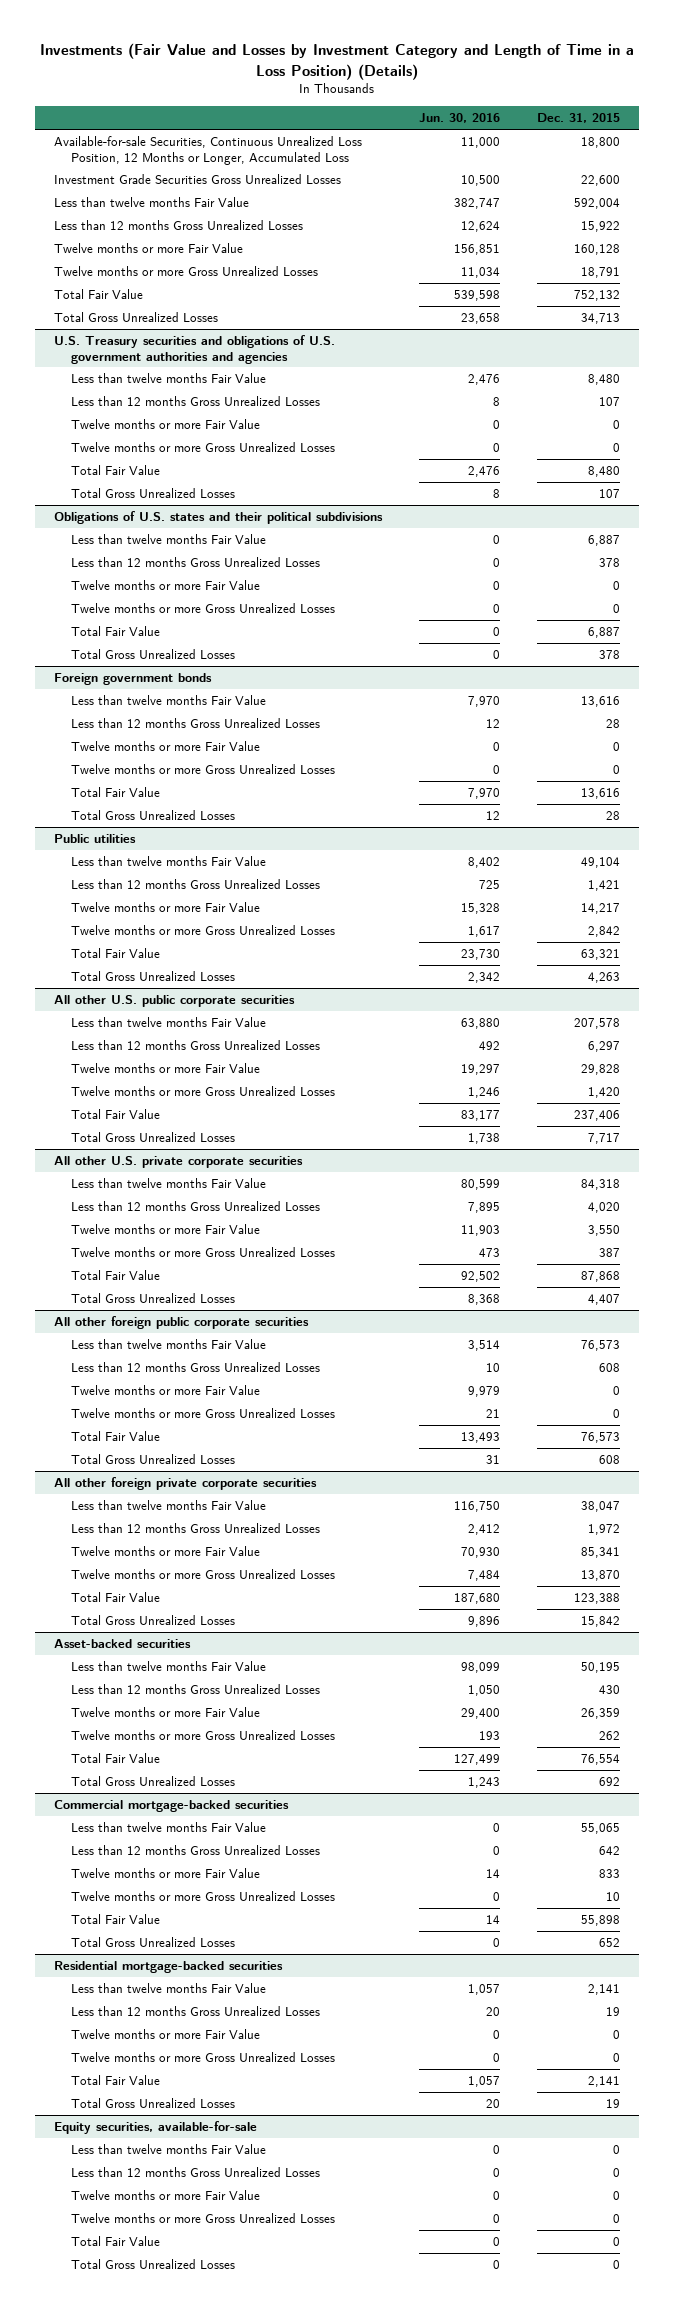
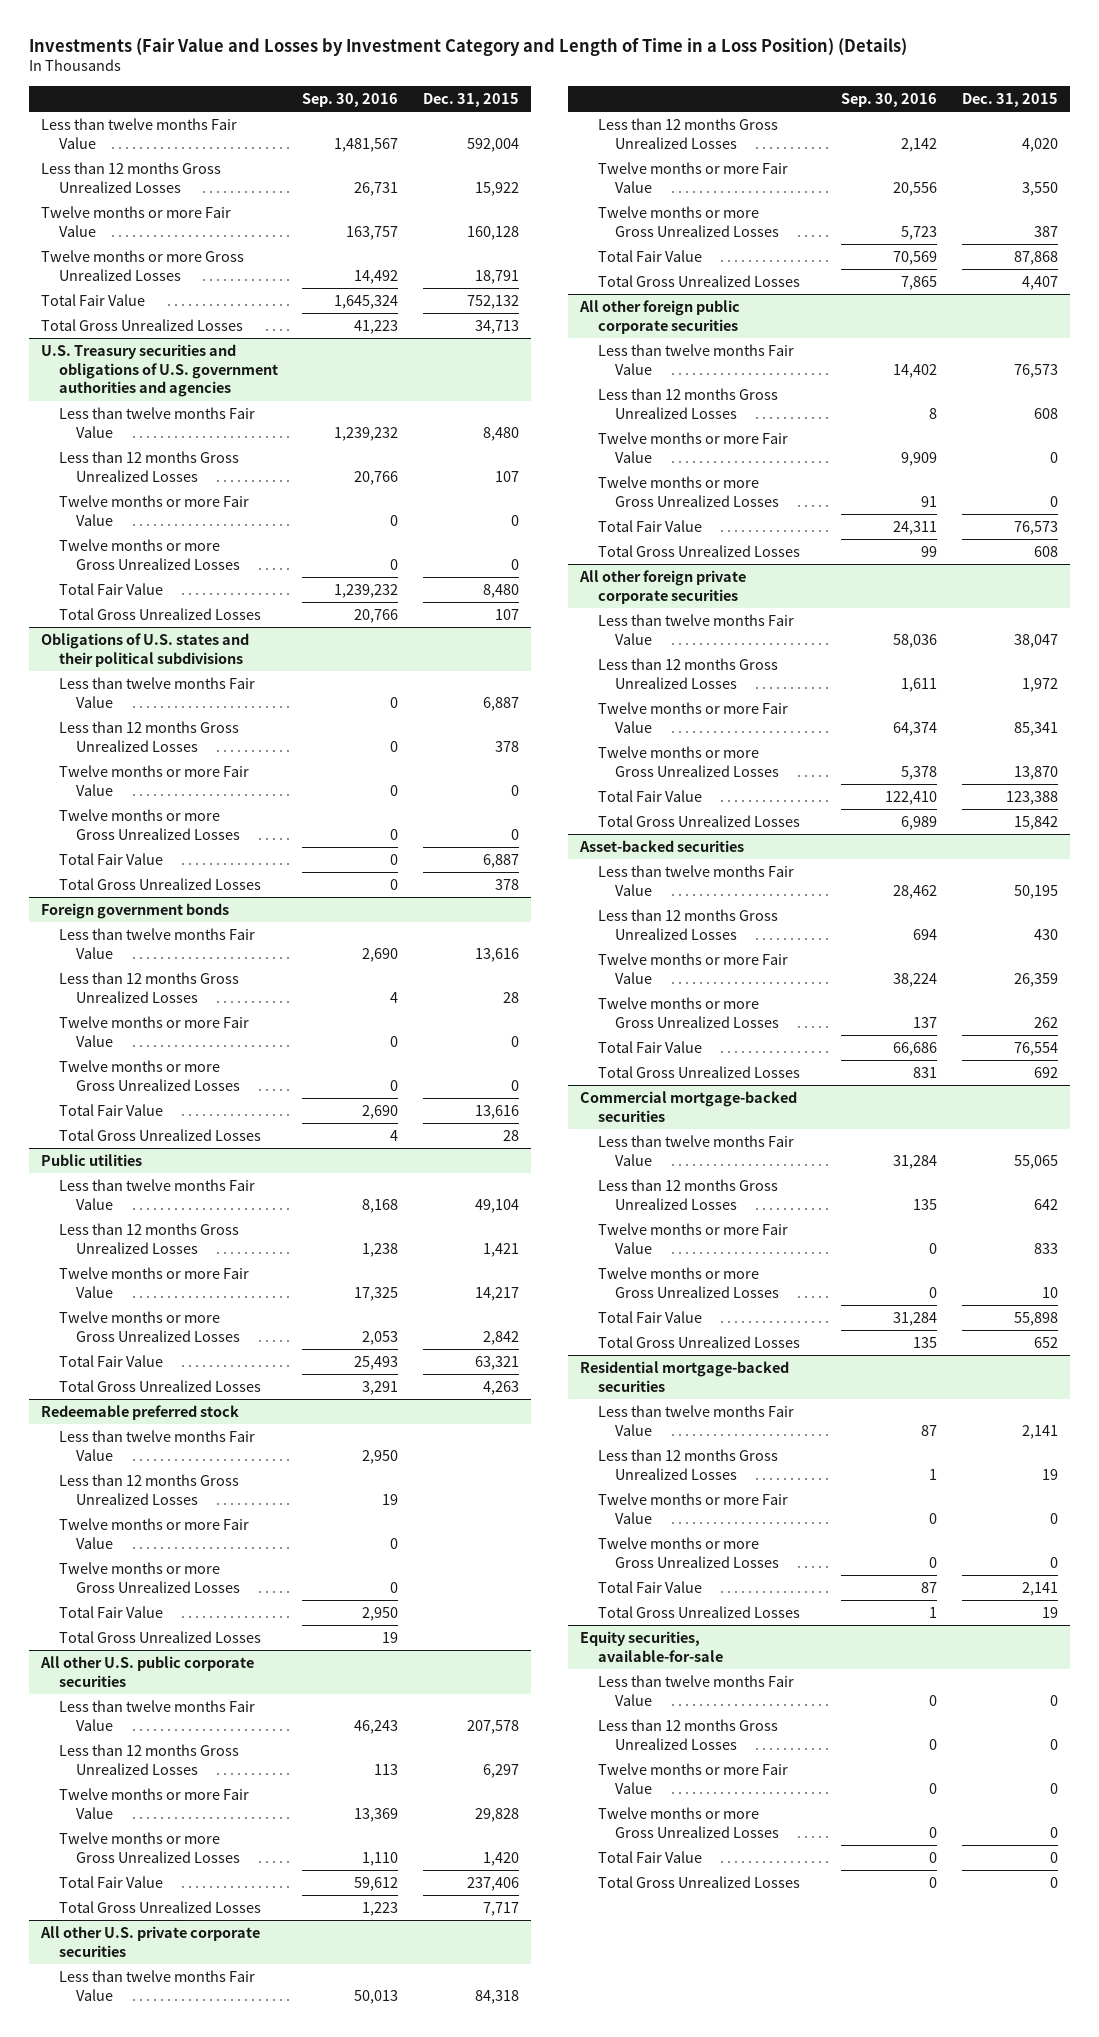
- | Jun. 30, 2016 | Dec. 31, 2015
+ | Sep. 30, 2016 | Dec. 31, 2015
- Available-for-sale Securities, Continuous Unrealized Loss Position, 12 Months or Longer, Accumulated Loss | 11,000 | 18,800
- Investment Grade Securities Gross Unrealized Losses | 10,500 | 22,600
+ Redeemable preferred stock
+ Less than twelve months Fair Value | 2,950 |
+ Less than 12 months Gross Unrealized Losses | 19 |
+ Twelve months or more Fair Value | 0 |
+ Twelve months or more Gross Unrealized Losses | 0 |
+ Total Fair Value | 2,950 |
+ Total Gross Unrealized Losses | 19 |

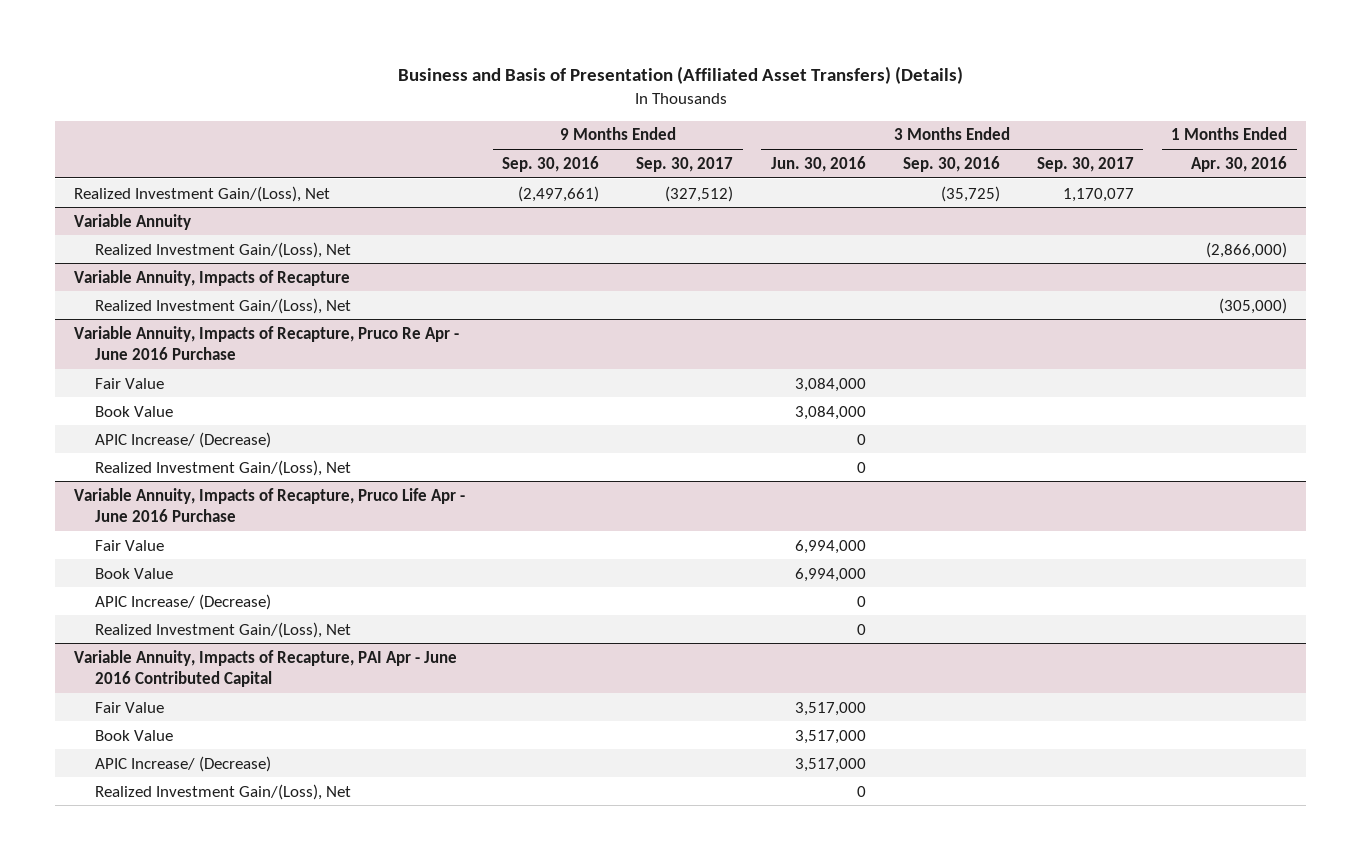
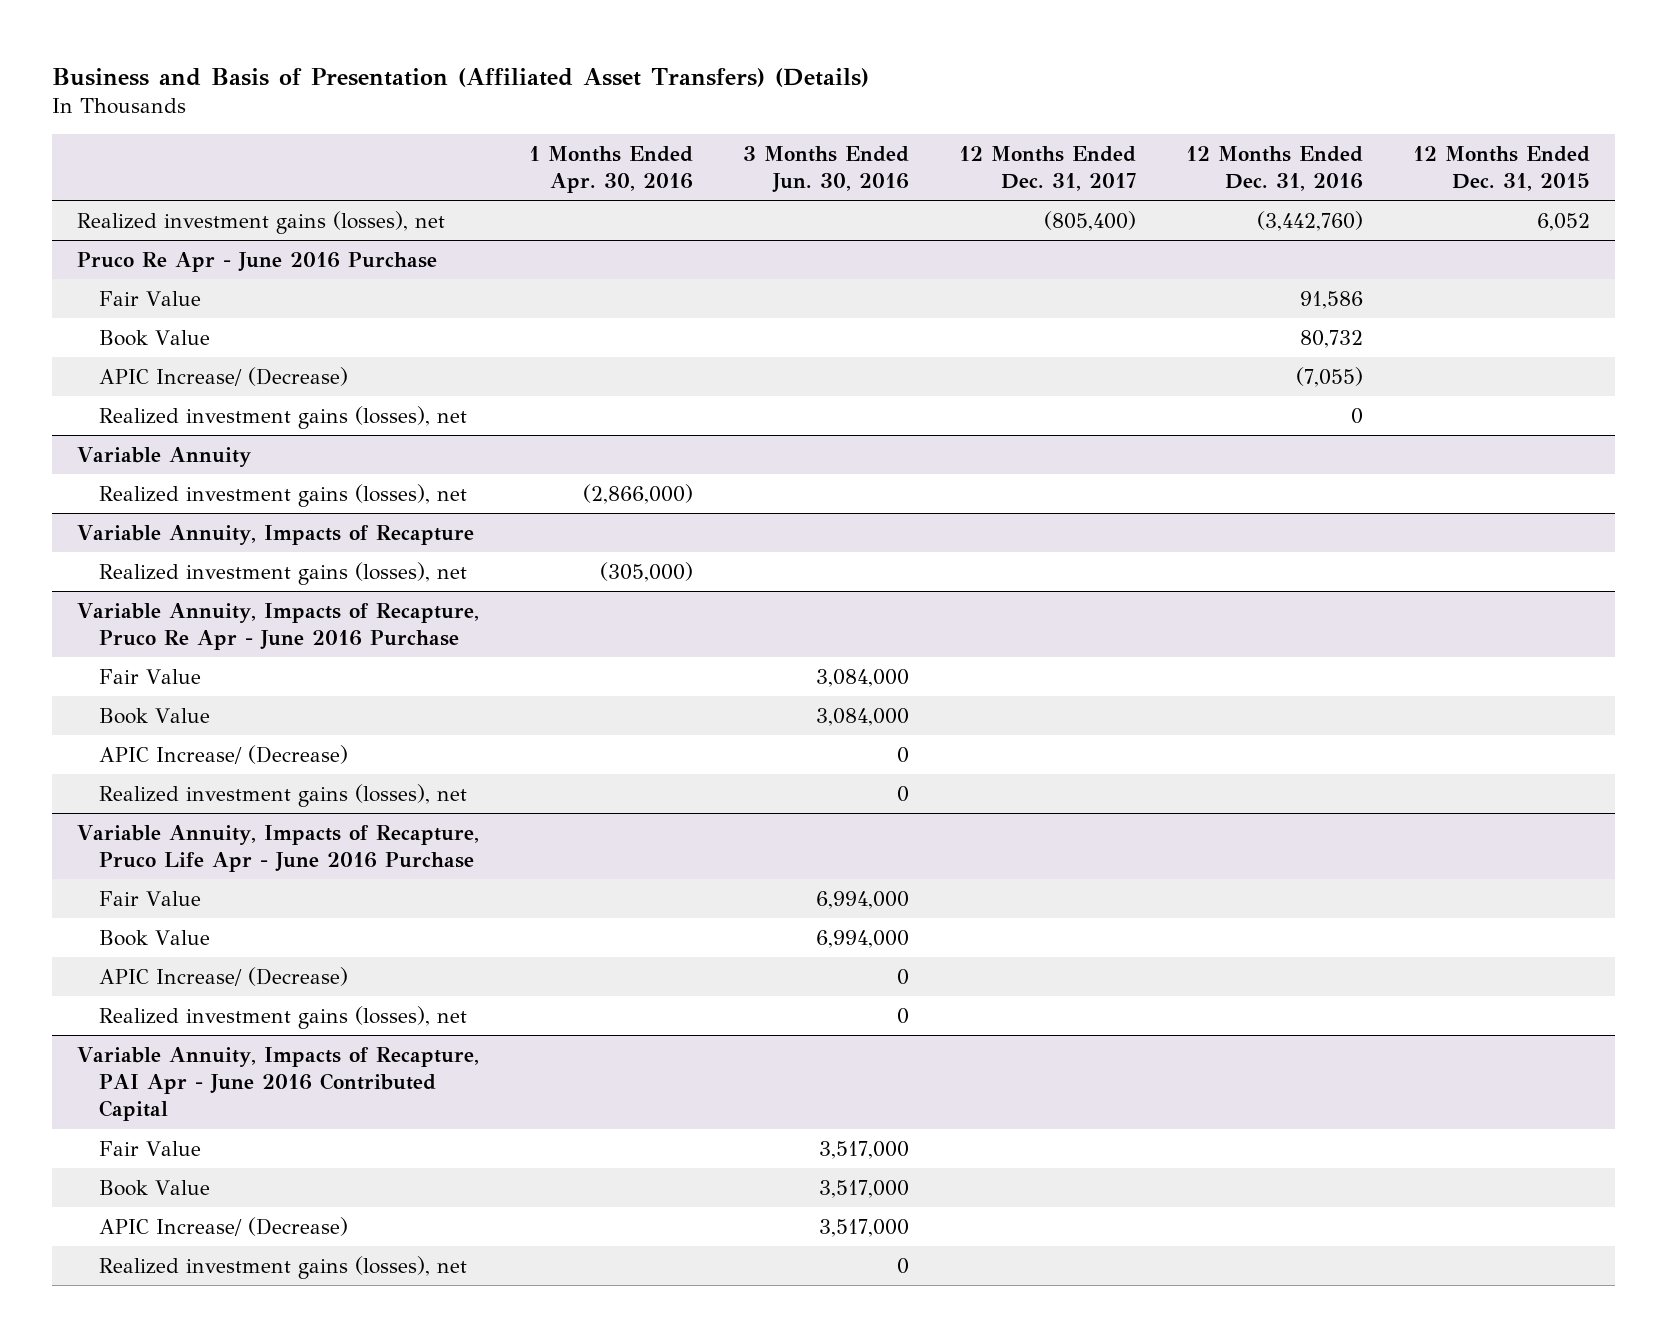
- | 9 Months Ended Sep. 30, 2016 | 9 Months Ended Sep. 30, 2017 | 3 Months Ended Jun. 30, 2016 | 3 Months Ended Sep. 30, 2016 | 3 Months Ended Sep. 30, 2017 | 1 Months Ended Apr. 30, 2016
+ | 1 Months Ended Apr. 30, 2016 | 3 Months Ended Jun. 30, 2016 | 12 Months Ended Dec. 31, 2017 | 12 Months Ended Dec. 31, 2016 | 12 Months Ended Dec. 31, 2015
- Realized Investment Gain/(Loss), Net | (2,497,661) | (327,512) | | (35,725) | 1,170,077 |
+ Realized investment gains (losses), net | | | (805,400) | (3,442,760) | 6,052
+ Pruco Re Apr - June 2016 Purchase
+ Fair Value | | | | 91,586 |
+ Book Value | | | | 80,732 |
+ APIC Increase/ (Decrease) | | | | (7,055) |
+ Realized investment gains (losses), net | | | | 0 |
@ Variable Annuity
- Realized Investment Gain/(Loss), Net | | | | | | (2,866,000)
+ Realized investment gains (losses), net | (2,866,000) | | | |
@ Variable Annuity, Impacts of Recapture
- Realized Investment Gain/(Loss), Net | | | | | | (305,000)
+ Realized investment gains (losses), net | (305,000) | | | |
@ Variable Annuity, Impacts of Recapture, Pruco Re Apr - June 2016 Purchase
- Realized Investment Gain/(Loss), Net | | | 0 | | |
+ Realized investment gains (losses), net | | 0 | | |
@ Variable Annuity, Impacts of Recapture, Pruco Life Apr - June 2016 Purchase
- Realized Investment Gain/(Loss), Net | | | 0 | | |
+ Realized investment gains (losses), net | | 0 | | |
@ Variable Annuity, Impacts of Recapture, PAI Apr - June 2016 Contributed Capital
- Realized Investment Gain/(Loss), Net | | | 0 | | |
+ Realized investment gains (losses), net | | 0 | | |

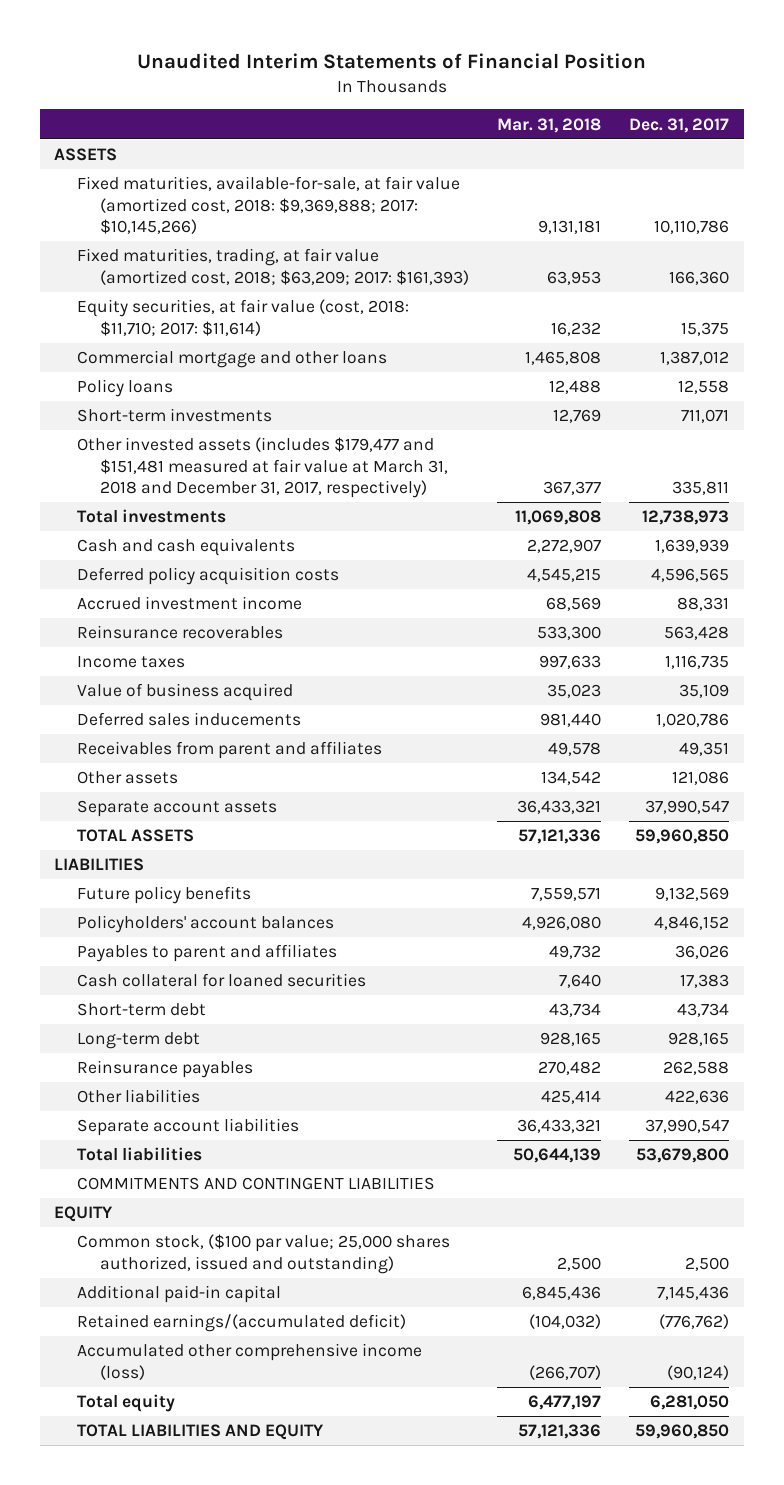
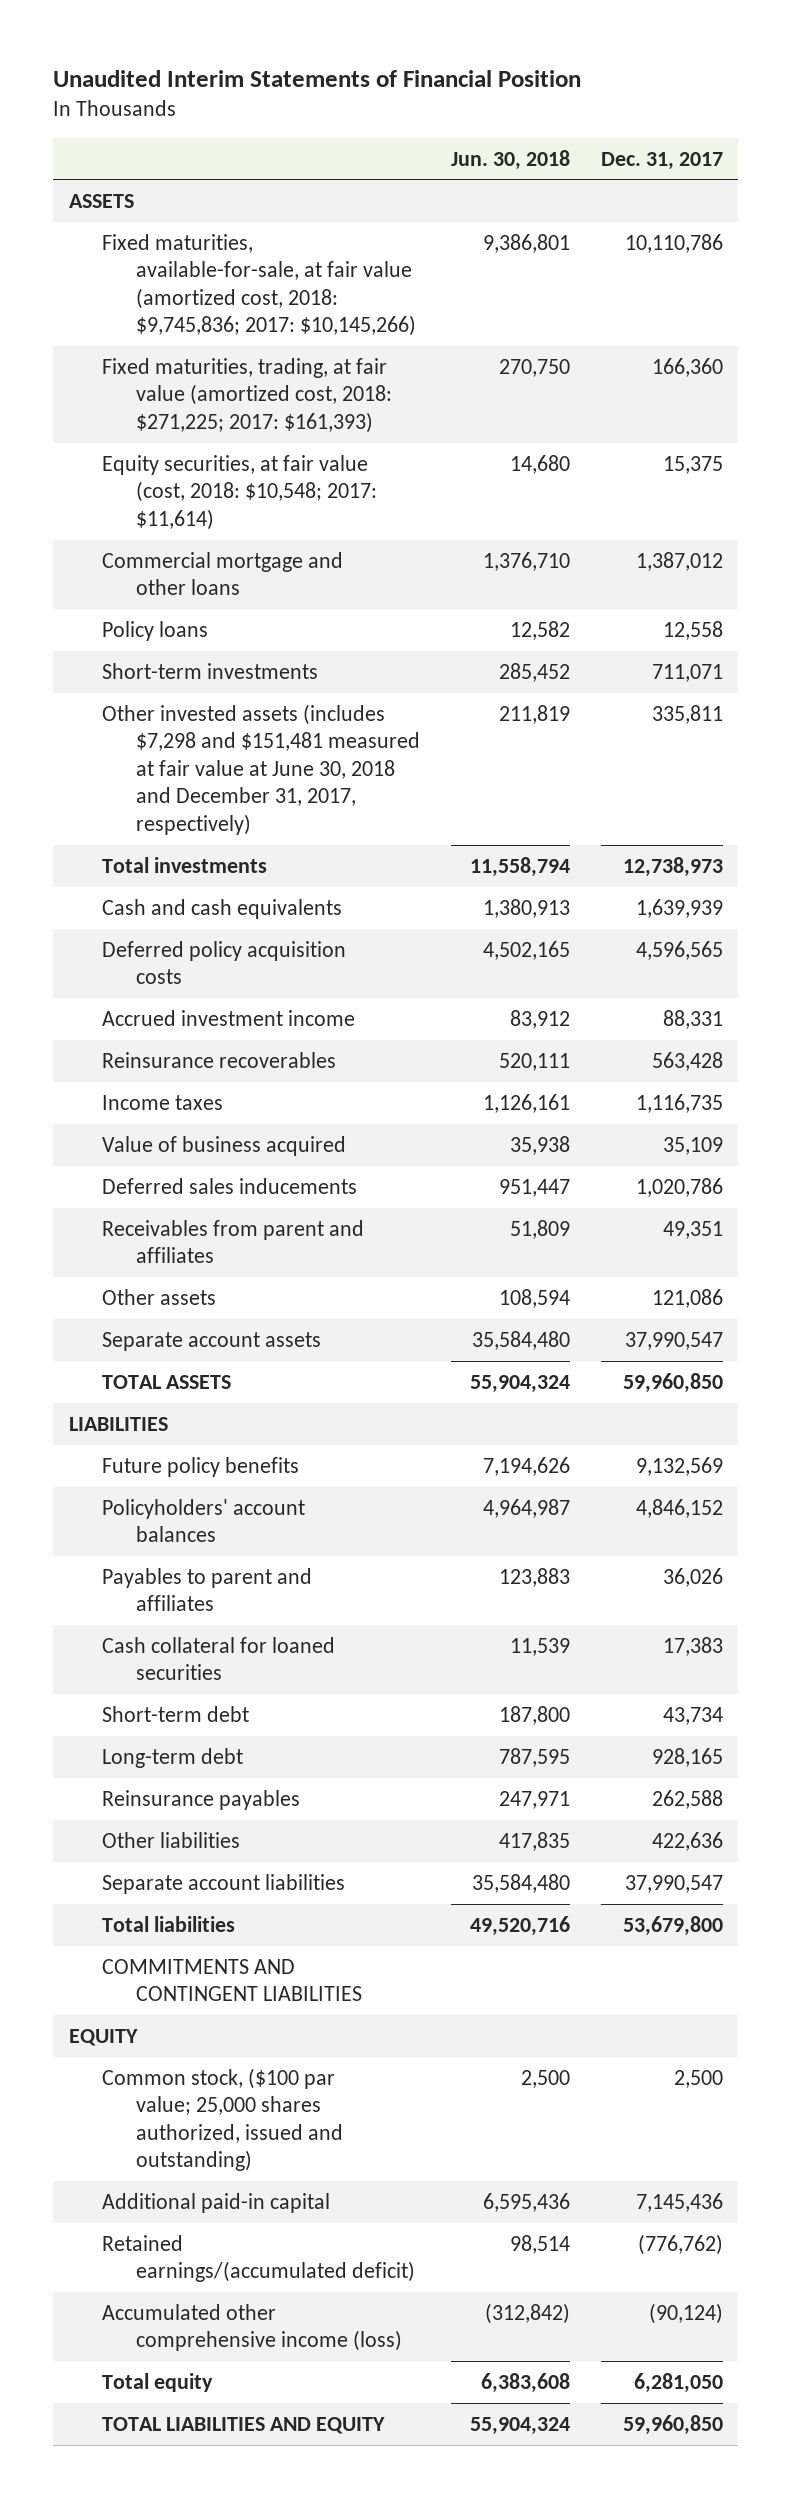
- | Mar. 31, 2018 | Dec. 31, 2017
+ | Jun. 30, 2018 | Dec. 31, 2017
- Fixed maturities, available-for-sale, at fair value (amortized cost, 2018: $9,369,888; 2017: $10,145,266) | 9,131,181 | 10,110,786
- Fixed maturities, trading, at fair value (amortized cost, 2018; $63,209; 2017: $161,393) | 63,953 | 166,360
- Equity securities, at fair value (cost, 2018: $11,710; 2017: $11,614) | 16,232 | 15,375
+ Fixed maturities, available-for-sale, at fair value (amortized cost, 2018: $9,745,836; 2017: $10,145,266) | 9,386,801 | 10,110,786
+ Fixed maturities, trading, at fair value (amortized cost, 2018: $271,225; 2017: $161,393) | 270,750 | 166,360
+ Equity securities, at fair value (cost, 2018: $10,548; 2017: $11,614) | 14,680 | 15,375
- Other invested assets (includes $179,477 and $151,481 measured at fair value at March 31, 2018 and December 31, 2017, respectively) | 367,377 | 335,811
+ Other invested assets (includes $7,298 and $151,481 measured at fair value at June 30, 2018 and December 31, 2017, respectively) | 211,819 | 335,811

